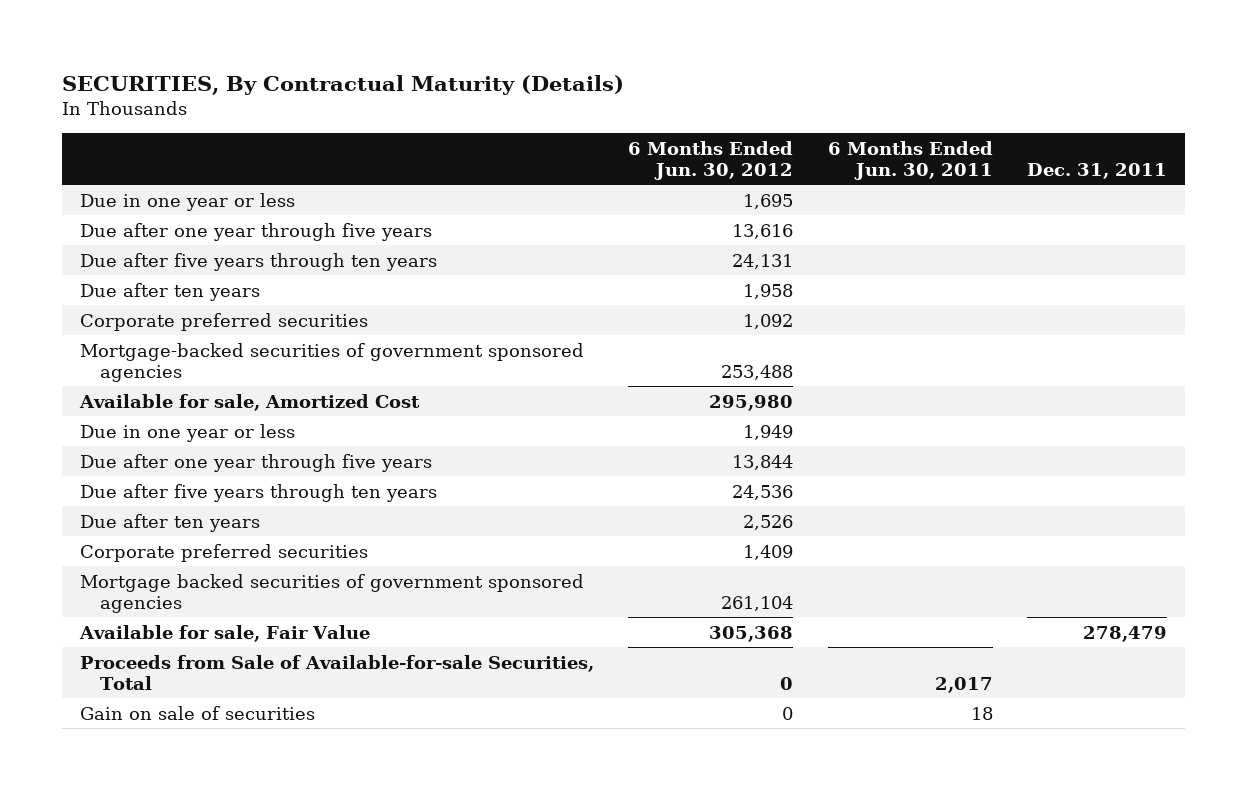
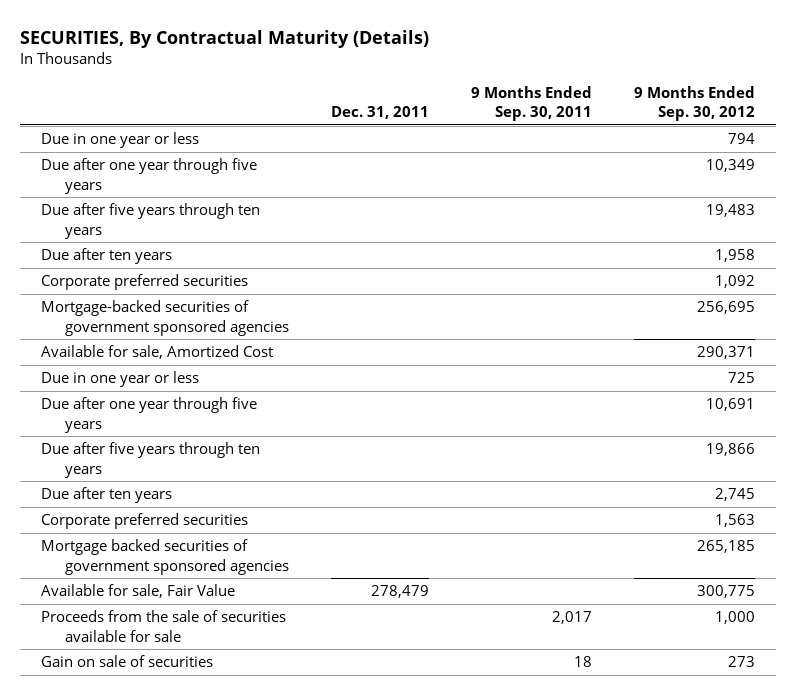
- | 6 Months Ended Jun. 30, 2012 | 6 Months Ended Jun. 30, 2011 | Dec. 31, 2011
+ | Dec. 31, 2011 | 9 Months Ended Sep. 30, 2011 | 9 Months Ended Sep. 30, 2012
- Proceeds from Sale of Available-for-sale Securities, Total | 0 | 2,017 |
+ Proceeds from the sale of securities available for sale | | 2,017 | 1,000

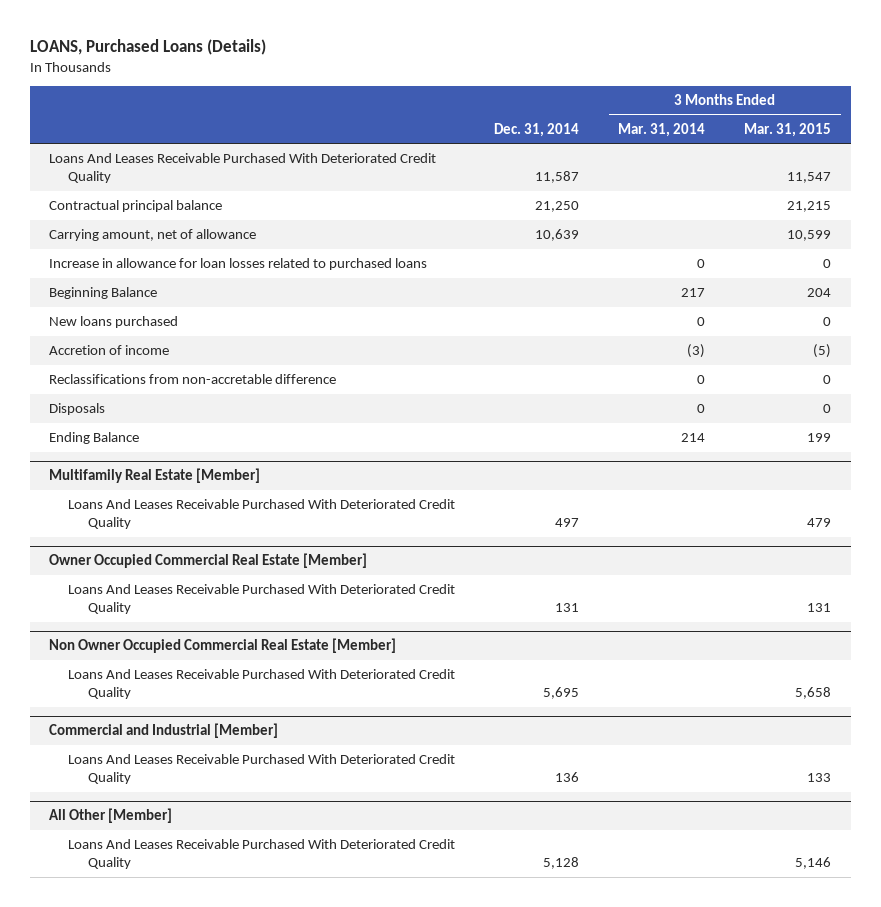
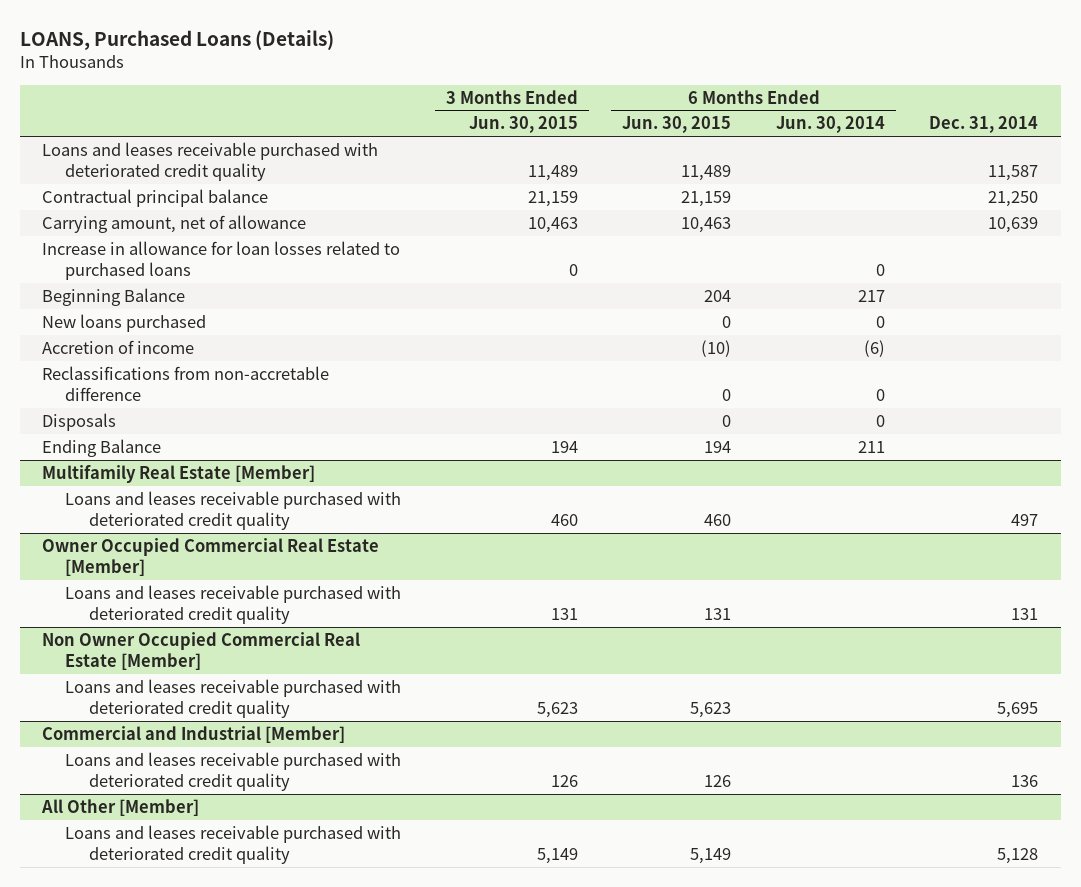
- | Dec. 31, 2014 | 3 Months Ended Mar. 31, 2014 | 3 Months Ended Mar. 31, 2015
+ | 3 Months Ended Jun. 30, 2015 | 6 Months Ended Jun. 30, 2015 | 6 Months Ended Jun. 30, 2014 | Dec. 31, 2014
- Loans And Leases Receivable Purchased With Deteriorated Credit Quality | 11,587 | | 11,547
+ Loans and leases receivable purchased with deteriorated credit quality | 11,489 | 11,489 | | 11,587
@ Multifamily Real Estate [Member]
- Loans And Leases Receivable Purchased With Deteriorated Credit Quality | 497 | | 479
+ Loans and leases receivable purchased with deteriorated credit quality | 460 | 460 | | 497
@ Owner Occupied Commercial Real Estate [Member]
- Loans And Leases Receivable Purchased With Deteriorated Credit Quality | 131 | | 131
+ Loans and leases receivable purchased with deteriorated credit quality | 131 | 131 | | 131
@ Non Owner Occupied Commercial Real Estate [Member]
- Loans And Leases Receivable Purchased With Deteriorated Credit Quality | 5,695 | | 5,658
+ Loans and leases receivable purchased with deteriorated credit quality | 5,623 | 5,623 | | 5,695
@ Commercial and Industrial [Member]
- Loans And Leases Receivable Purchased With Deteriorated Credit Quality | 136 | | 133
+ Loans and leases receivable purchased with deteriorated credit quality | 126 | 126 | | 136
@ All Other [Member]
- Loans And Leases Receivable Purchased With Deteriorated Credit Quality | 5,128 | | 5,146
+ Loans and leases receivable purchased with deteriorated credit quality | 5,149 | 5,149 | | 5,128

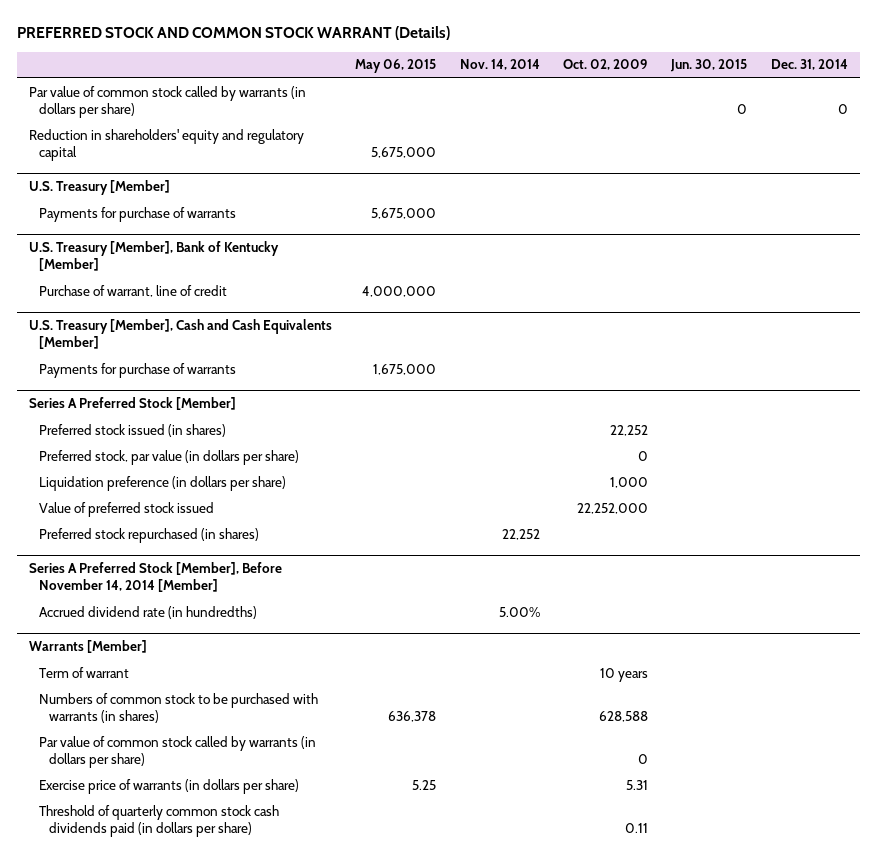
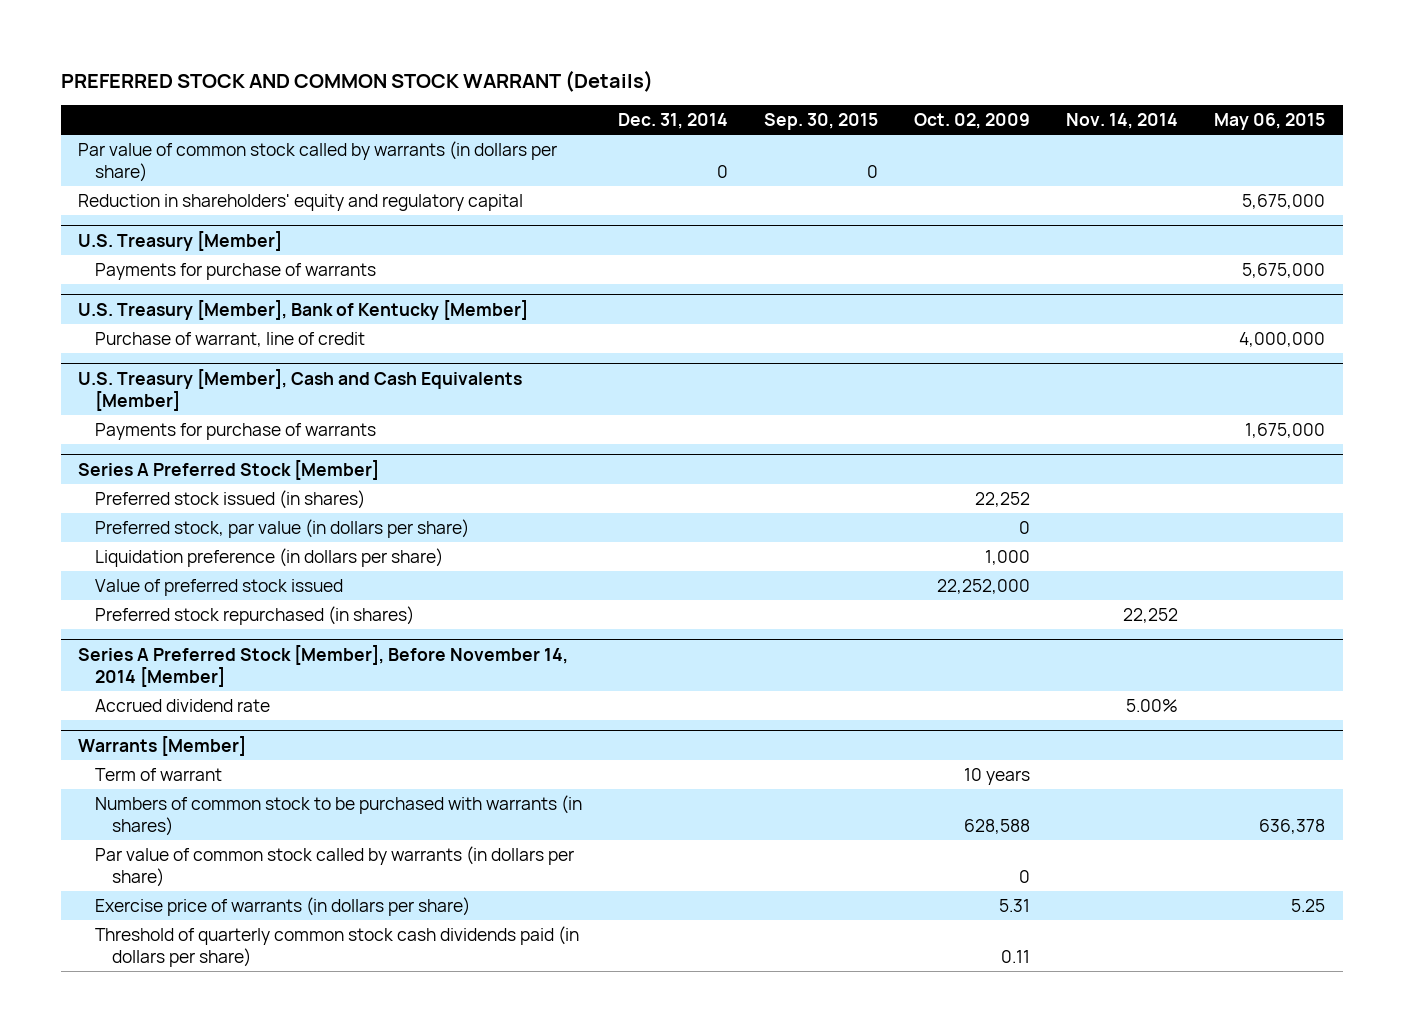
- | May 06, 2015 | Nov. 14, 2014 | Oct. 02, 2009 | Jun. 30, 2015 | Dec. 31, 2014
+ | Dec. 31, 2014 | Sep. 30, 2015 | Oct. 02, 2009 | Nov. 14, 2014 | May 06, 2015
@ Series A Preferred Stock [Member], Before November 14, 2014 [Member]
- Accrued dividend rate (in hundredths) | | 5.00% | | |
+ Accrued dividend rate | | | | 5.00% |

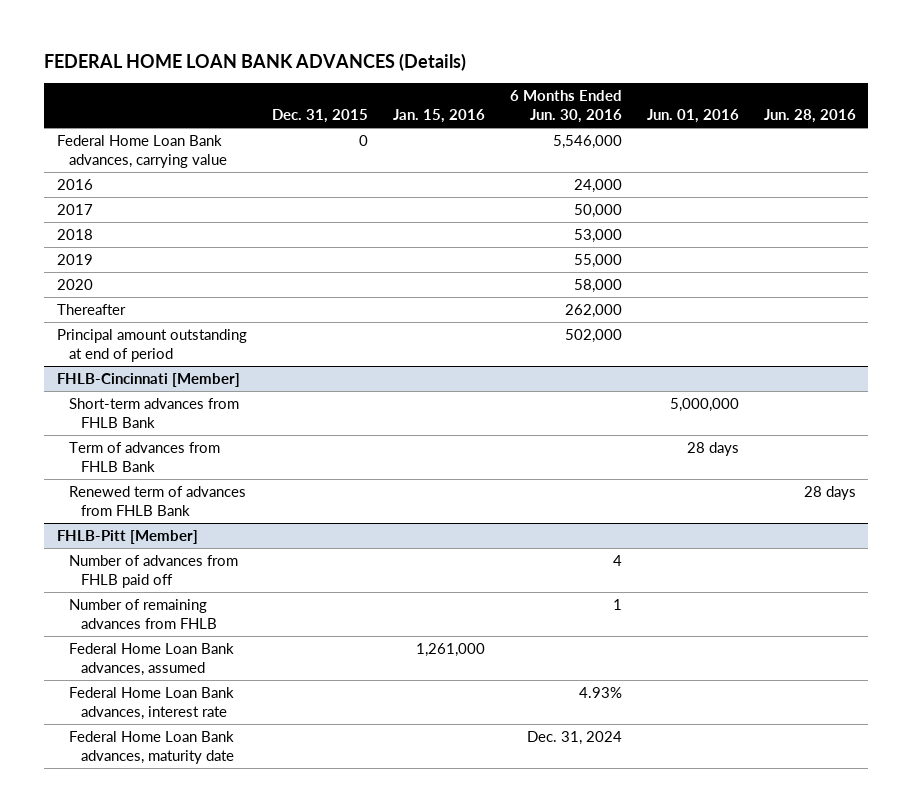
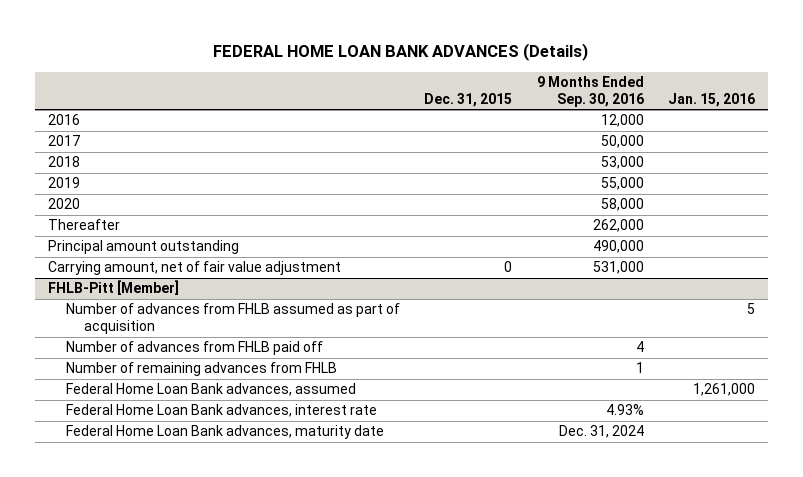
- | Dec. 31, 2015 | Jan. 15, 2016 | 6 Months Ended Jun. 30, 2016 | Jun. 01, 2016 | Jun. 28, 2016
+ | Dec. 31, 2015 | 9 Months Ended Sep. 30, 2016 | Jan. 15, 2016
- Federal Home Loan Bank advances, carrying value | 0 | | 5,546,000 | |
- Principal amount outstanding at end of period | | | 502,000 | |
- FHLB-Cincinnati [Member]
- Short-term advances from FHLB Bank | | | | 5,000,000 |
- Term of advances from FHLB Bank | | | | 28 days |
- Renewed term of advances from FHLB Bank | | | | | 28 days
+ Principal amount outstanding | | 490,000 |
+ Carrying amount, net of fair value adjustment | 0 | 531,000 |
@ FHLB-Pitt [Member]
+ Number of advances from FHLB assumed as part of acquisition | | | 5

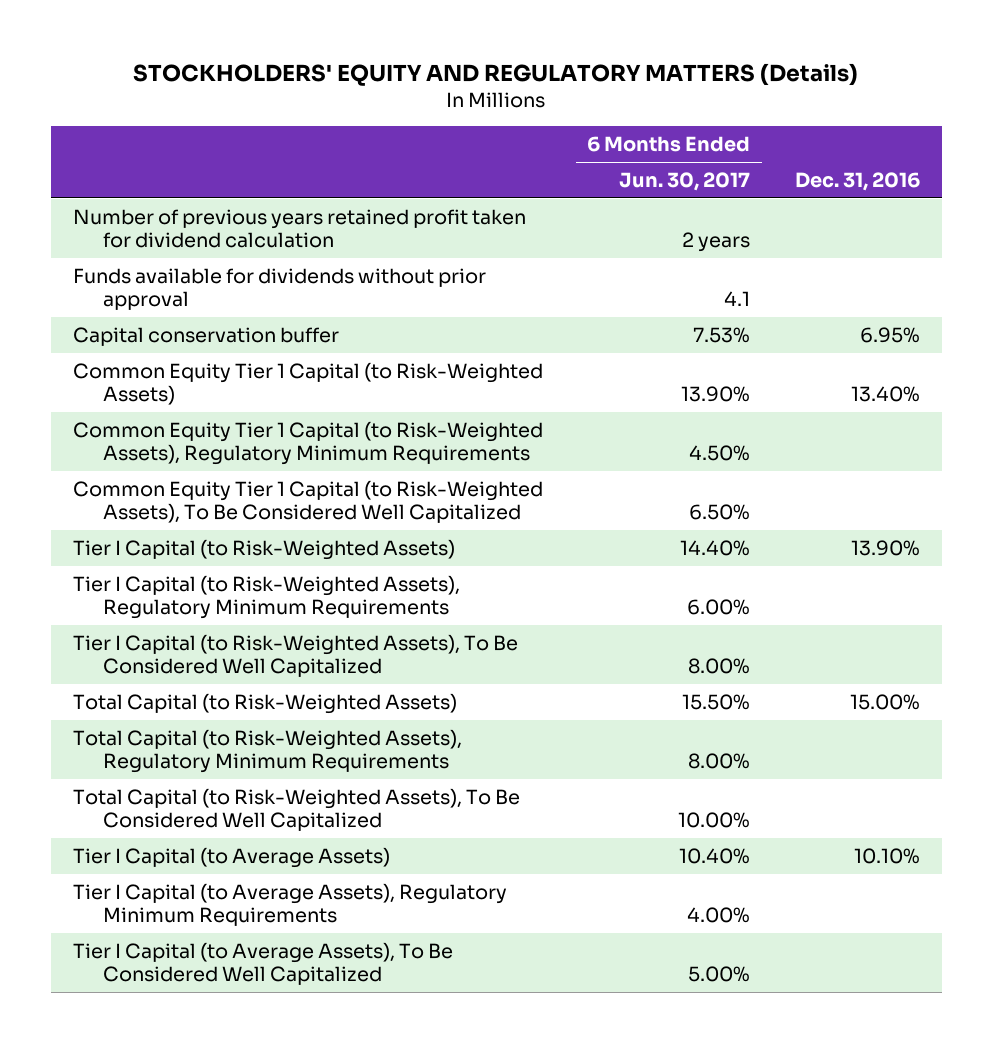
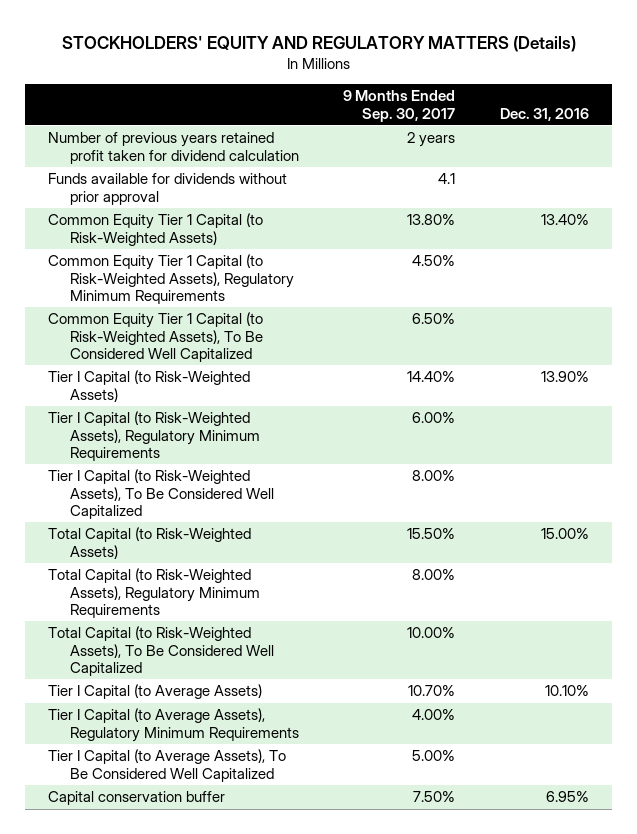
- | 6 Months Ended Jun. 30, 2017 | Dec. 31, 2016
+ | 9 Months Ended Sep. 30, 2017 | Dec. 31, 2016
moved down: Capital conservation buffer | 7.50% | 6.95%

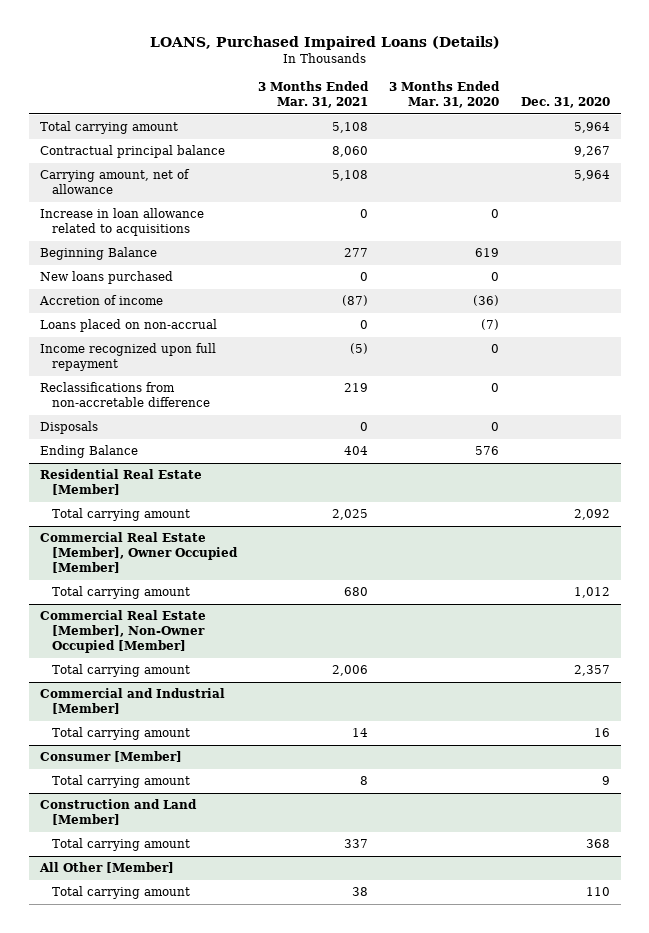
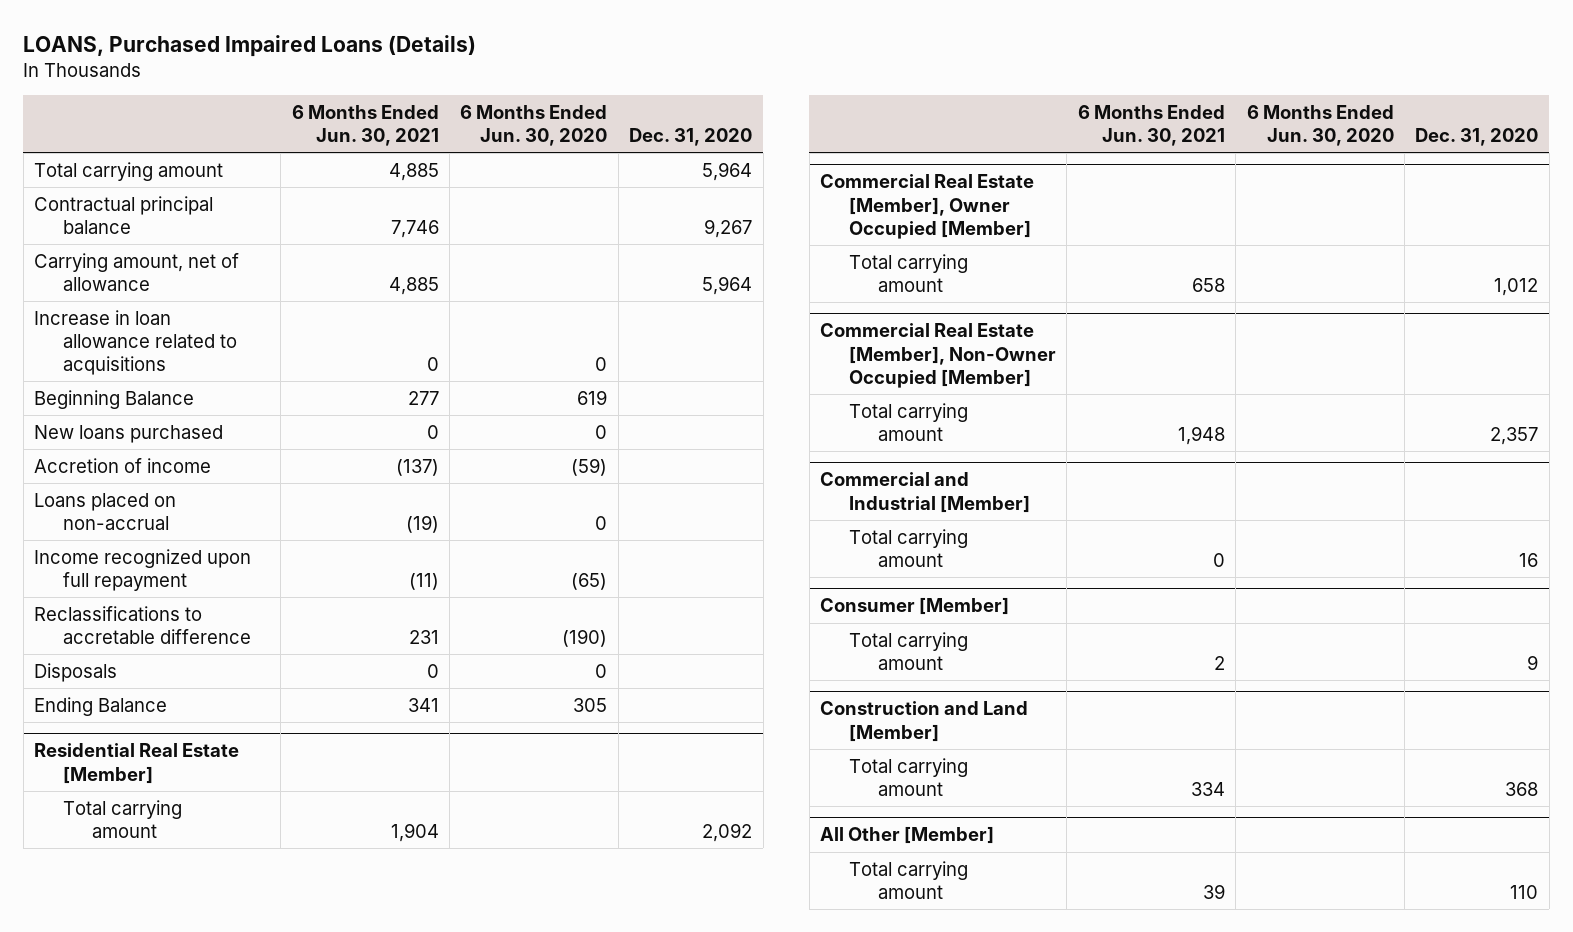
- | 3 Months Ended Mar. 31, 2021 | 3 Months Ended Mar. 31, 2020 | Dec. 31, 2020
+ | 6 Months Ended Jun. 30, 2021 | 6 Months Ended Jun. 30, 2020 | Dec. 31, 2020
- Reclassifications from non-accretable difference | 219 | 0 |
+ Reclassifications to accretable difference | 231 | (190) |

